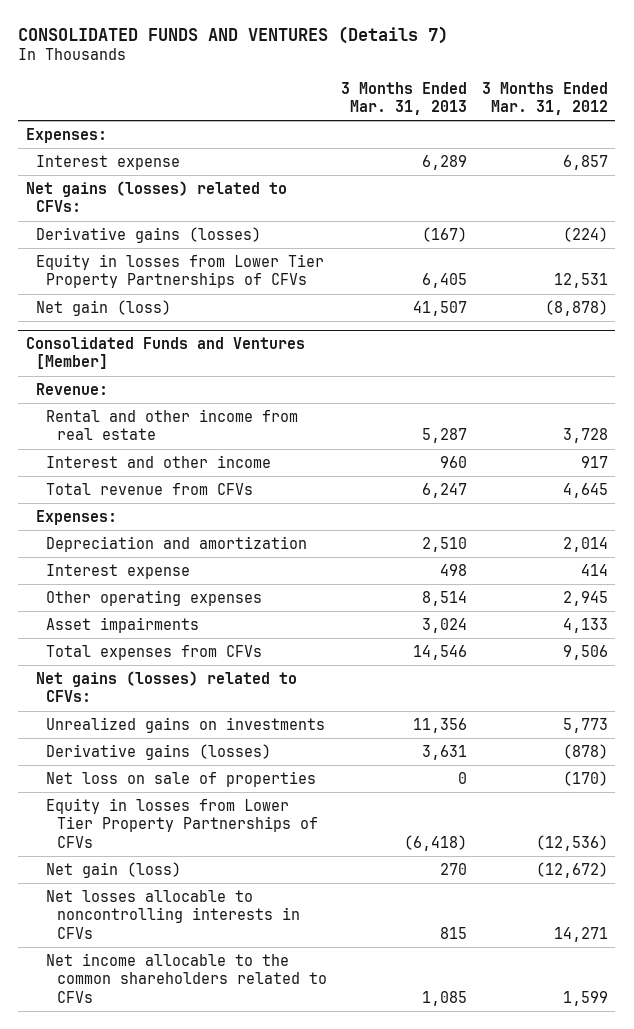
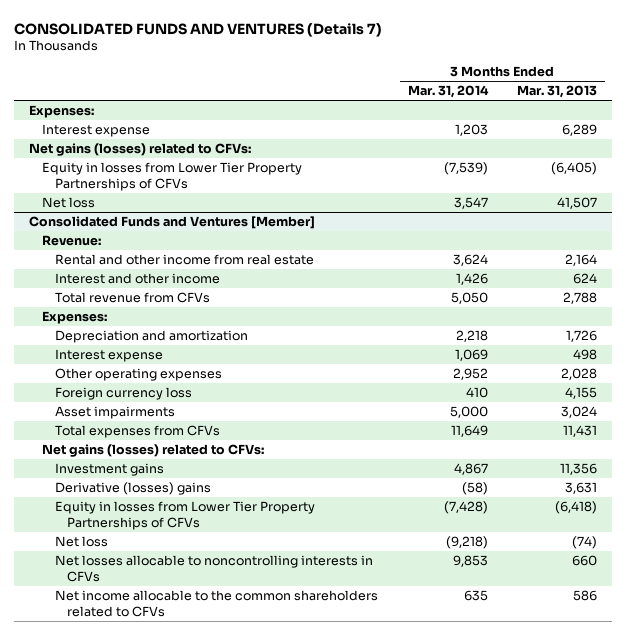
- | 3 Months Ended Mar. 31, 2013 | 3 Months Ended Mar. 31, 2012
+ | 3 Months Ended Mar. 31, 2014 | 3 Months Ended Mar. 31, 2013
- Derivative gains (losses) | (167) | (224)
- Equity in losses from Lower Tier Property Partnerships of CFVs | 6,405 | 12,531
- Net gain (loss) | 41,507 | (8,878)
+ Equity in losses from Lower Tier Property Partnerships of CFVs | (7,539) | (6,405)
+ Net loss | 3,547 | 41,507
@ Consolidated Funds and Ventures [Member]
- Rental and other income from real estate | 5,287 | 3,728
- Interest and other income | 960 | 917
- Total revenue from CFVs | 6,247 | 4,645
+ Rental and other income from real estate | 3,624 | 2,164
+ Interest and other income | 1,426 | 624
+ Total revenue from CFVs | 5,050 | 2,788
- Depreciation and amortization | 2,510 | 2,014
+ Depreciation and amortization | 2,218 | 1,726
- Other operating expenses | 8,514 | 2,945
+ Other operating expenses | 2,952 | 2,028
+ Foreign currency loss | 410 | 4,155
- Total expenses from CFVs | 14,546 | 9,506
+ Total expenses from CFVs | 11,649 | 11,431
- Unrealized gains on investments | 11,356 | 5,773
- Derivative gains (losses) | 3,631 | (878)
- Net loss on sale of properties | 0 | (170)
+ Investment gains | 4,867 | 11,356
+ Derivative (losses) gains | (58) | 3,631
- Net gain (loss) | 270 | (12,672)
- Net losses allocable to noncontrolling interests in CFVs | 815 | 14,271
- Net income allocable to the common shareholders related to CFVs | 1,085 | 1,599
+ Net loss | (9,218) | (74)
+ Net losses allocable to noncontrolling interests in CFVs | 9,853 | 660
+ Net income allocable to the common shareholders related to CFVs | 635 | 586

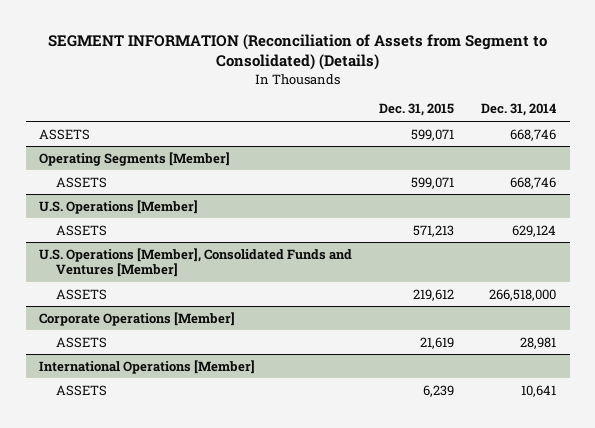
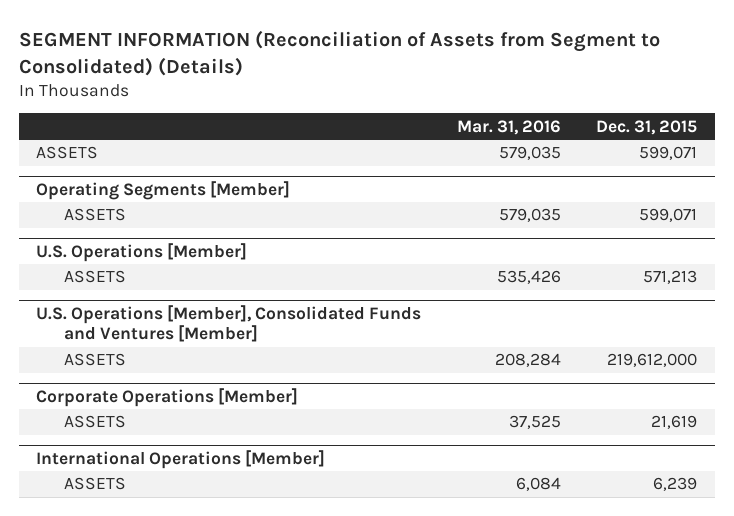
- | Dec. 31, 2015 | Dec. 31, 2014
+ | Mar. 31, 2016 | Dec. 31, 2015
@ U.S. Operations [Member], Consolidated Funds and Ventures [Member]
- ASSETS | 219,612 | 266,518,000
+ ASSETS | 208,284 | 219,612,000

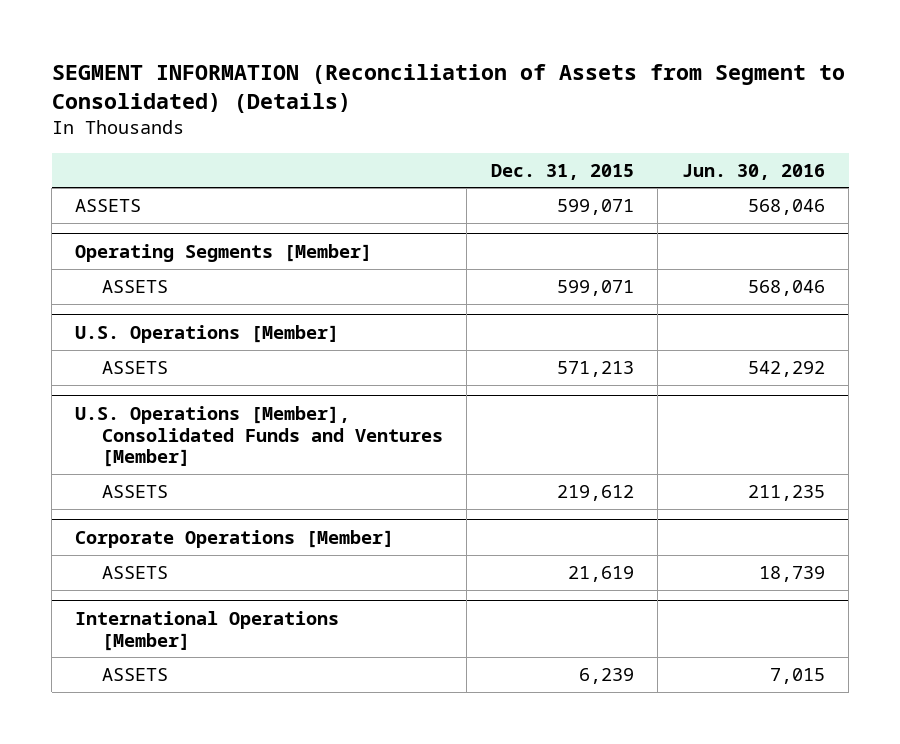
- | Mar. 31, 2016 | Dec. 31, 2015
+ | Dec. 31, 2015 | Jun. 30, 2016
@ U.S. Operations [Member], Consolidated Funds and Ventures [Member]
- ASSETS | 208,284 | 219,612,000
+ ASSETS | 219,612 | 211,235

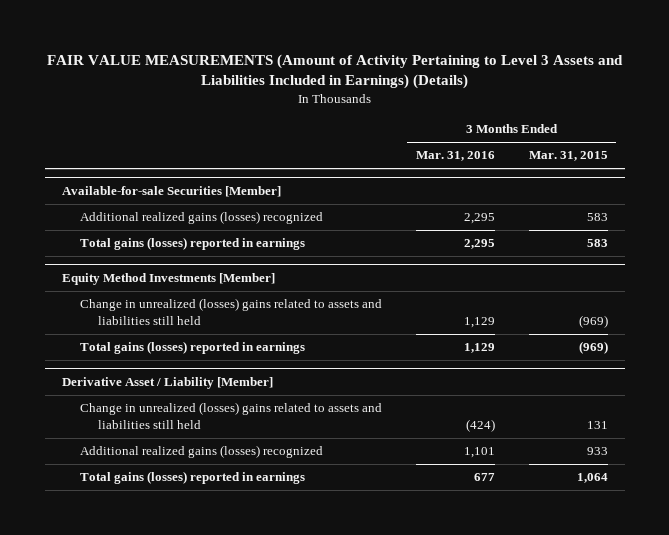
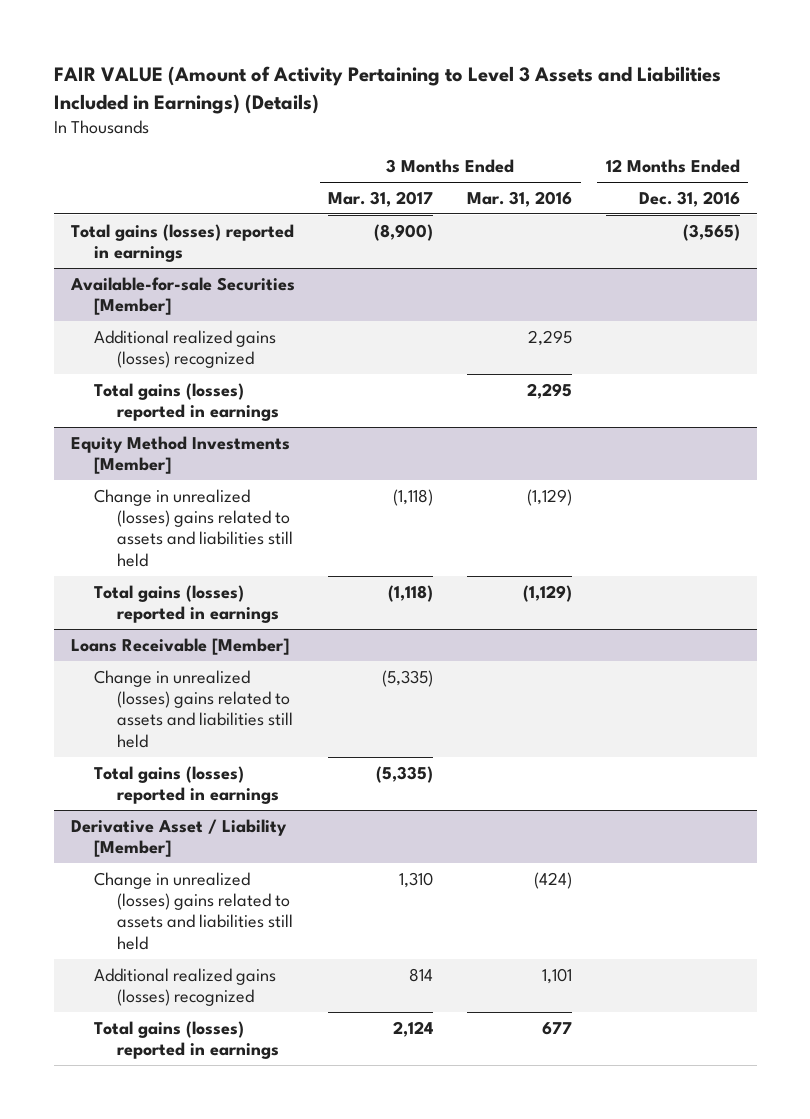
- FAIR VALUE MEASUREMENTS (Amount of Activity Pertaining to Level 3 Assets and Liabilities Included in Earnings) (Details)
+ FAIR VALUE (Amount of Activity Pertaining to Level 3 Assets and Liabilities Included in Earnings) (Details)
- | 3 Months Ended Mar. 31, 2016 | 3 Months Ended Mar. 31, 2015
+ | 3 Months Ended Mar. 31, 2017 | 3 Months Ended Mar. 31, 2016 | 12 Months Ended Dec. 31, 2016
+ Total gains (losses) reported in earnings | (8,900) | | (3,565)
@ Equity Method Investments [Member]
- Change in unrealized (losses) gains related to assets and liabilities still held | 1,129 | (969)
- Total gains (losses) reported in earnings | 1,129 | (969)
+ Change in unrealized (losses) gains related to assets and liabilities still held | (1,118) | (1,129) |
+ Total gains (losses) reported in earnings | (1,118) | (1,129) |
+ Loans Receivable [Member]
+ Change in unrealized (losses) gains related to assets and liabilities still held | (5,335) | |
+ Total gains (losses) reported in earnings | (5,335) | |

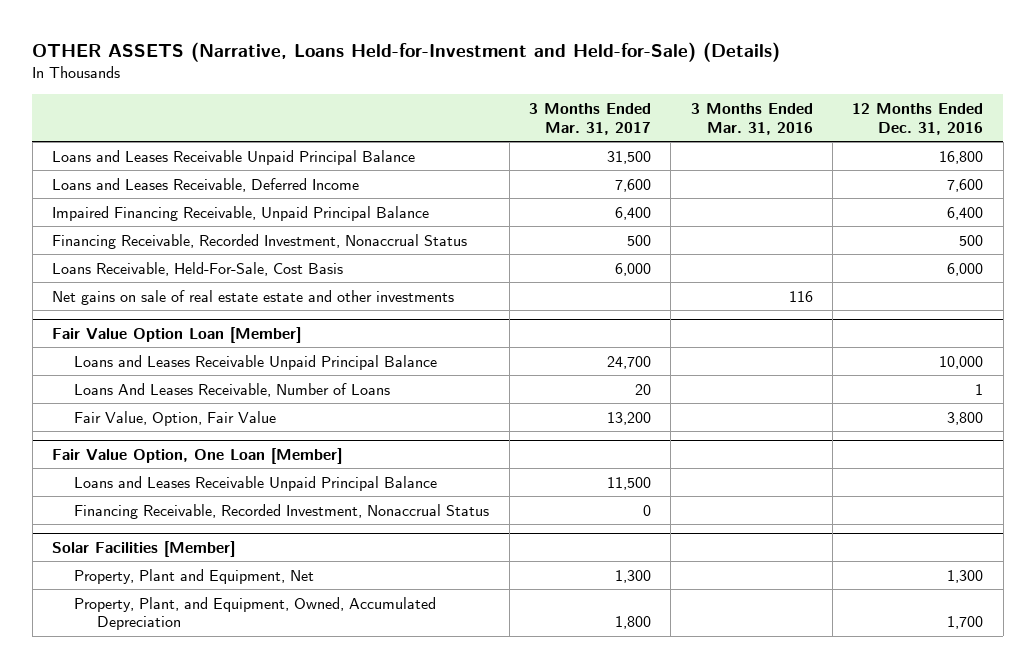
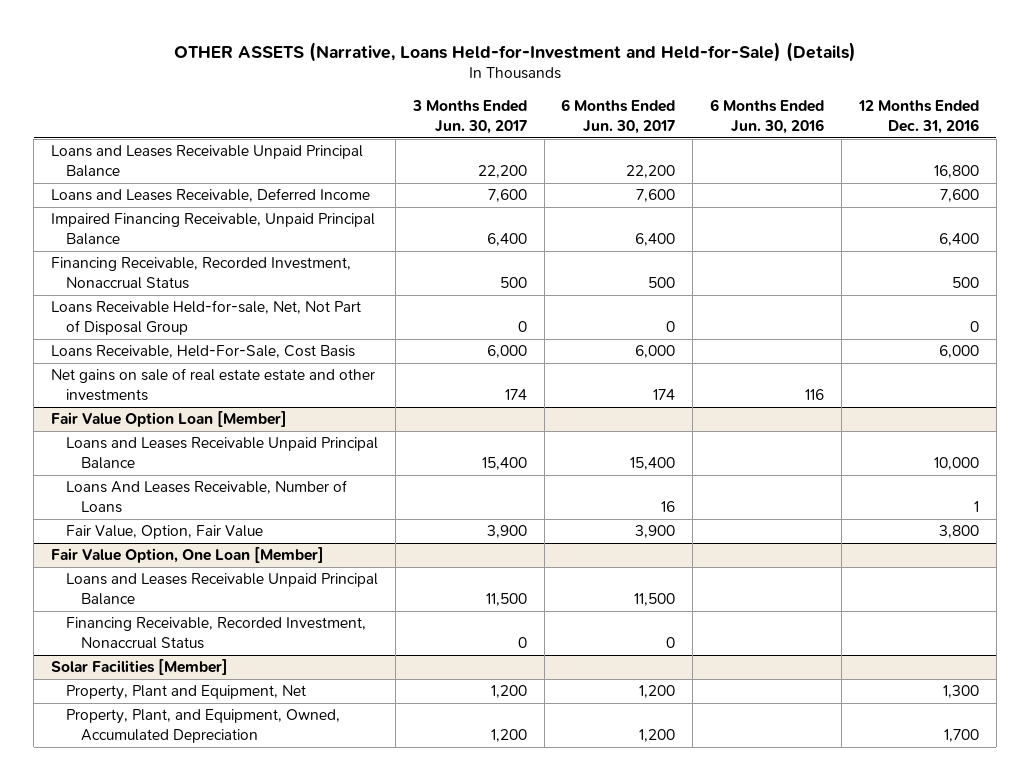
- | 3 Months Ended Mar. 31, 2017 | 3 Months Ended Mar. 31, 2016 | 12 Months Ended Dec. 31, 2016
+ | 3 Months Ended Jun. 30, 2017 | 6 Months Ended Jun. 30, 2017 | 6 Months Ended Jun. 30, 2016 | 12 Months Ended Dec. 31, 2016
+ Loans Receivable Held-for-sale, Net, Not Part of Disposal Group | 0 | 0 | | 0

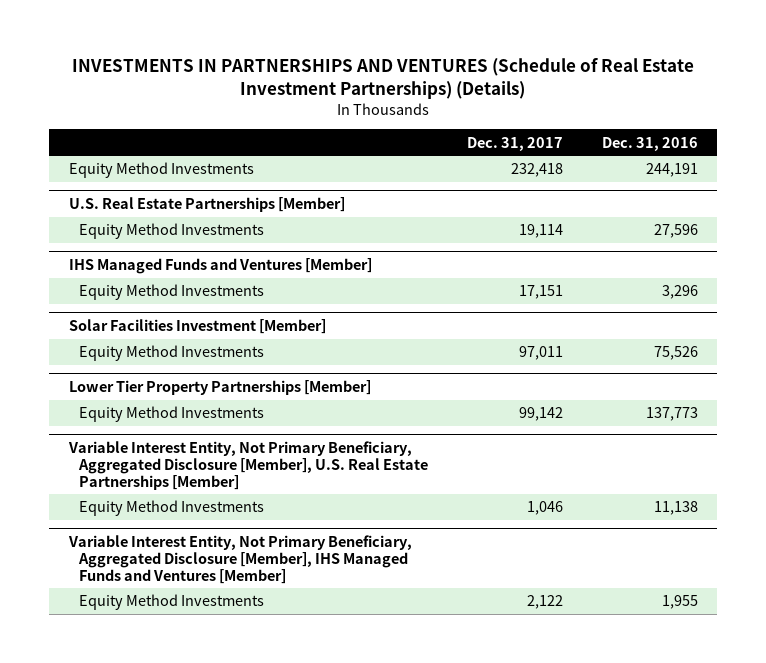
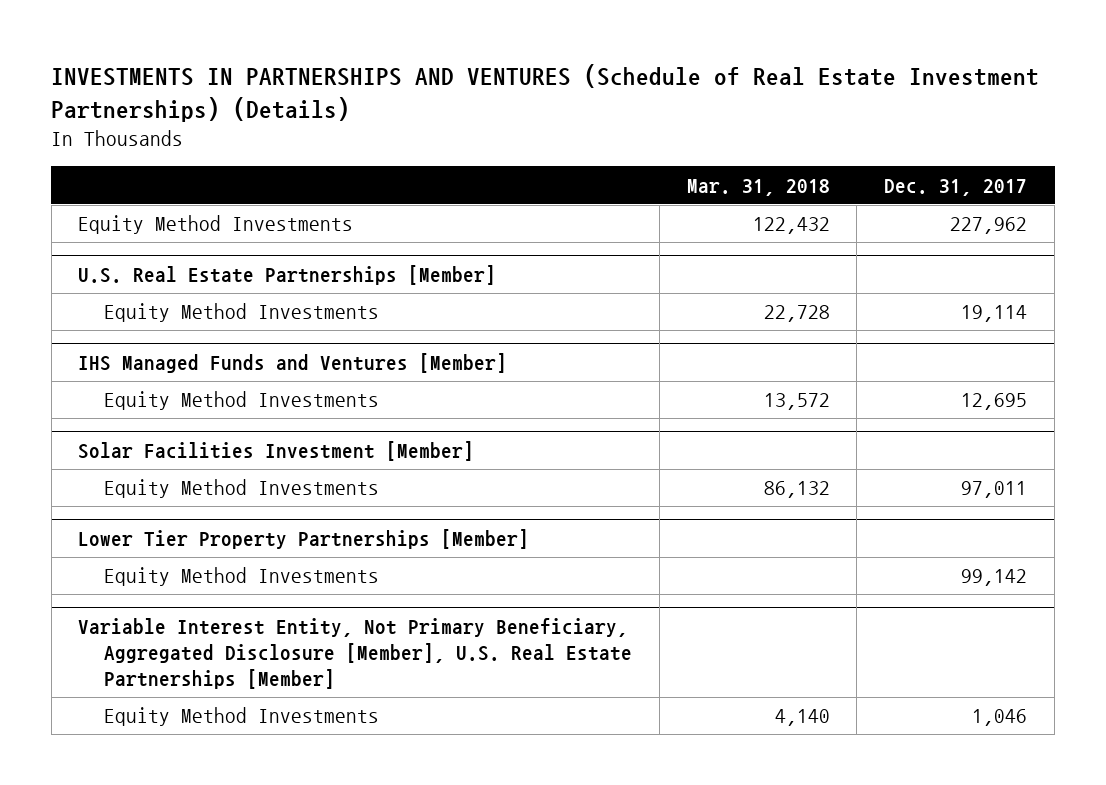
- | Dec. 31, 2017 | Dec. 31, 2016
+ | Mar. 31, 2018 | Dec. 31, 2017
- Equity Method Investments | 232,418 | 244,191
+ Equity Method Investments | 122,432 | 227,962
@ IHS Managed Funds and Ventures [Member]
- Equity Method Investments | 17,151 | 3,296
+ Equity Method Investments | 13,572 | 12,695
- Variable Interest Entity, Not Primary Beneficiary, Aggregated Disclosure [Member], IHS Managed Funds and Ventures [Member]
- Equity Method Investments | 2,122 | 1,955

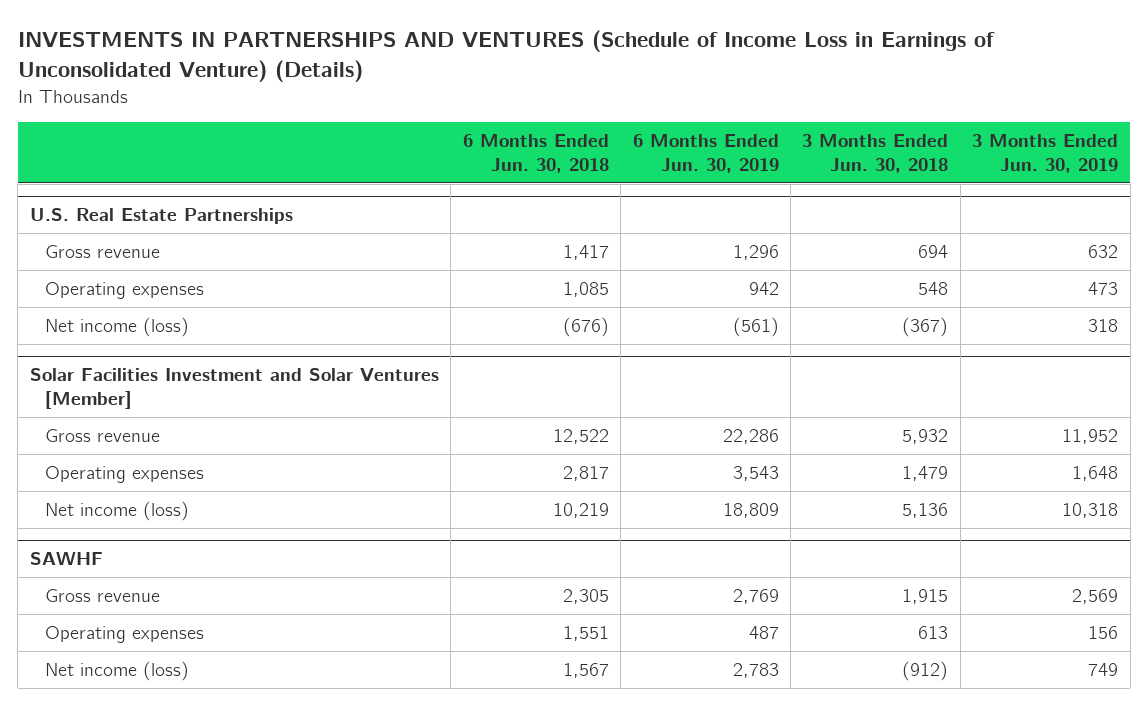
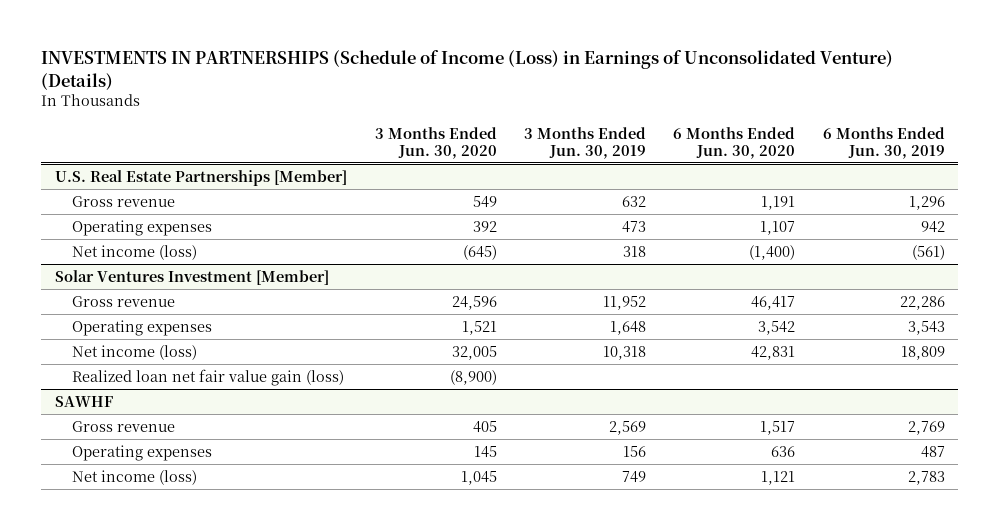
- INVESTMENTS IN PARTNERSHIPS AND VENTURES (Schedule of Income Loss in Earnings of Unconsolidated Venture) (Details)
+ INVESTMENTS IN PARTNERSHIPS (Schedule of Income (Loss) in Earnings of Unconsolidated Venture) (Details)
- | 6 Months Ended Jun. 30, 2018 | 6 Months Ended Jun. 30, 2019 | 3 Months Ended Jun. 30, 2018 | 3 Months Ended Jun. 30, 2019
+ | 3 Months Ended Jun. 30, 2020 | 3 Months Ended Jun. 30, 2019 | 6 Months Ended Jun. 30, 2020 | 6 Months Ended Jun. 30, 2019
- U.S. Real Estate Partnerships
+ U.S. Real Estate Partnerships [Member]
- Solar Facilities Investment and Solar Ventures [Member]
+ Solar Ventures Investment [Member]
+ Realized loan net fair value gain (loss) | (8,900) | | |

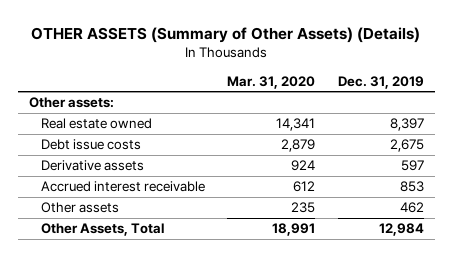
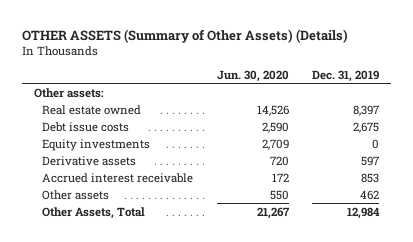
- | Mar. 31, 2020 | Dec. 31, 2019
+ | Jun. 30, 2020 | Dec. 31, 2019
+ Equity investments | 2,709 | 0

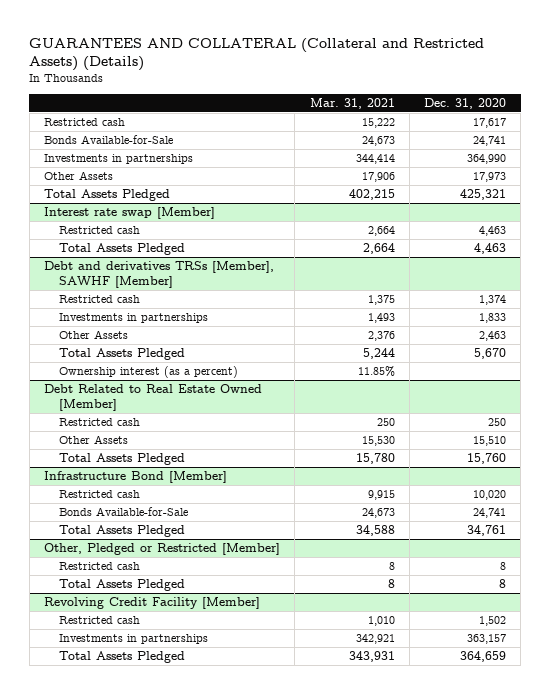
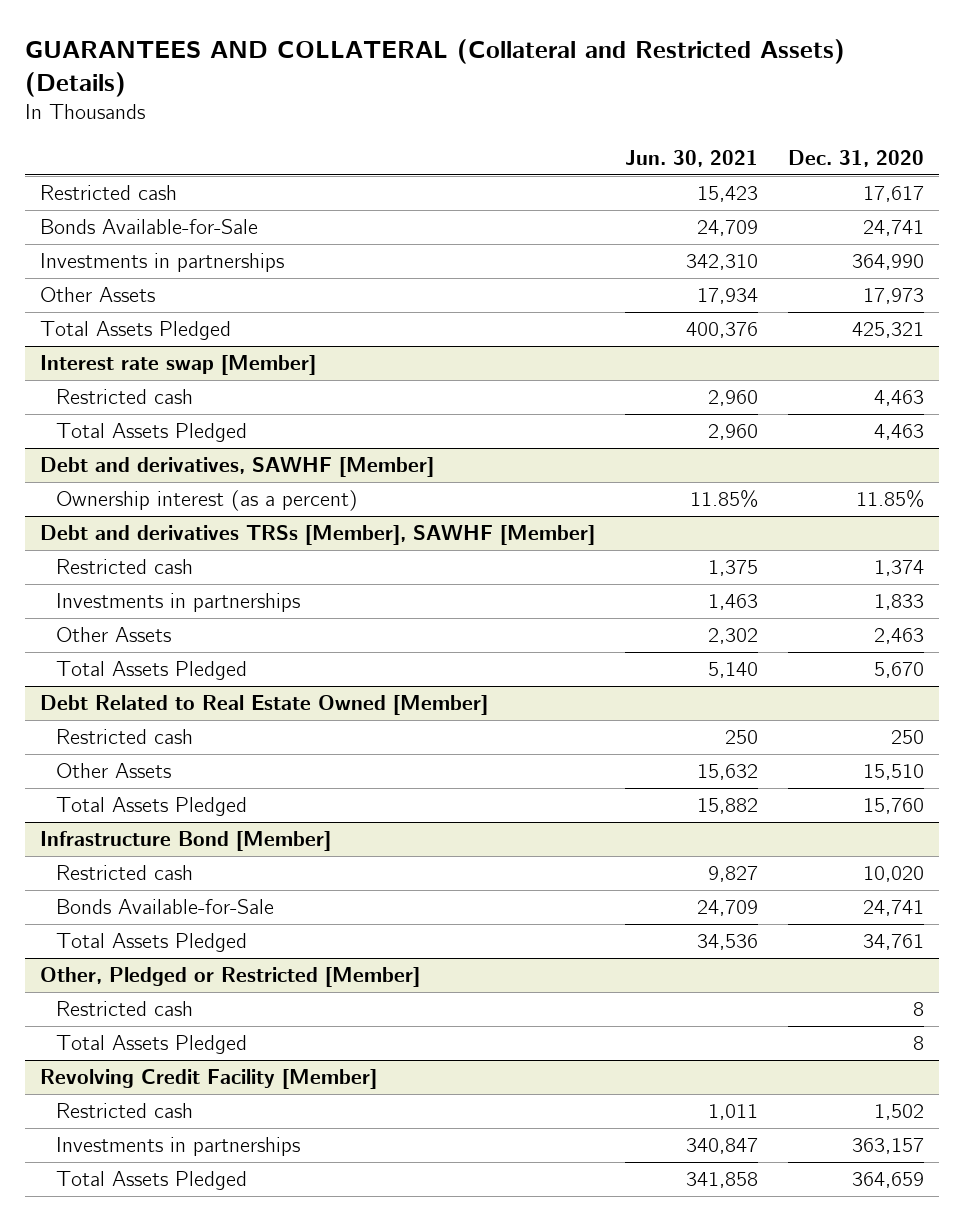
- | Mar. 31, 2021 | Dec. 31, 2020
+ | Jun. 30, 2021 | Dec. 31, 2020
+ Debt and derivatives, SAWHF [Member]
+ Ownership interest (as a percent) | 11.85% | 11.85%
@ Debt and derivatives TRSs [Member], SAWHF [Member]
- Ownership interest (as a percent) | 11.85% |

